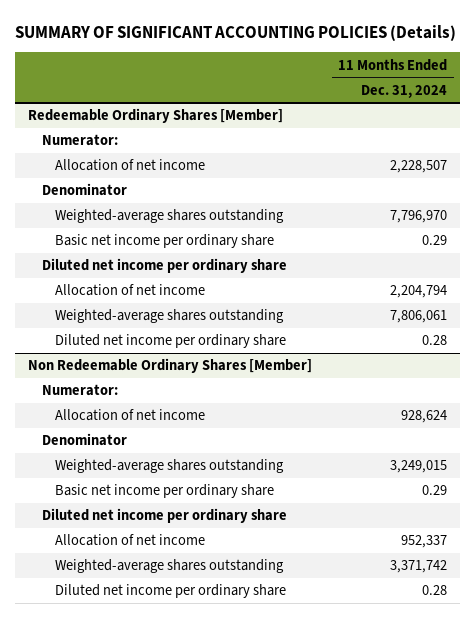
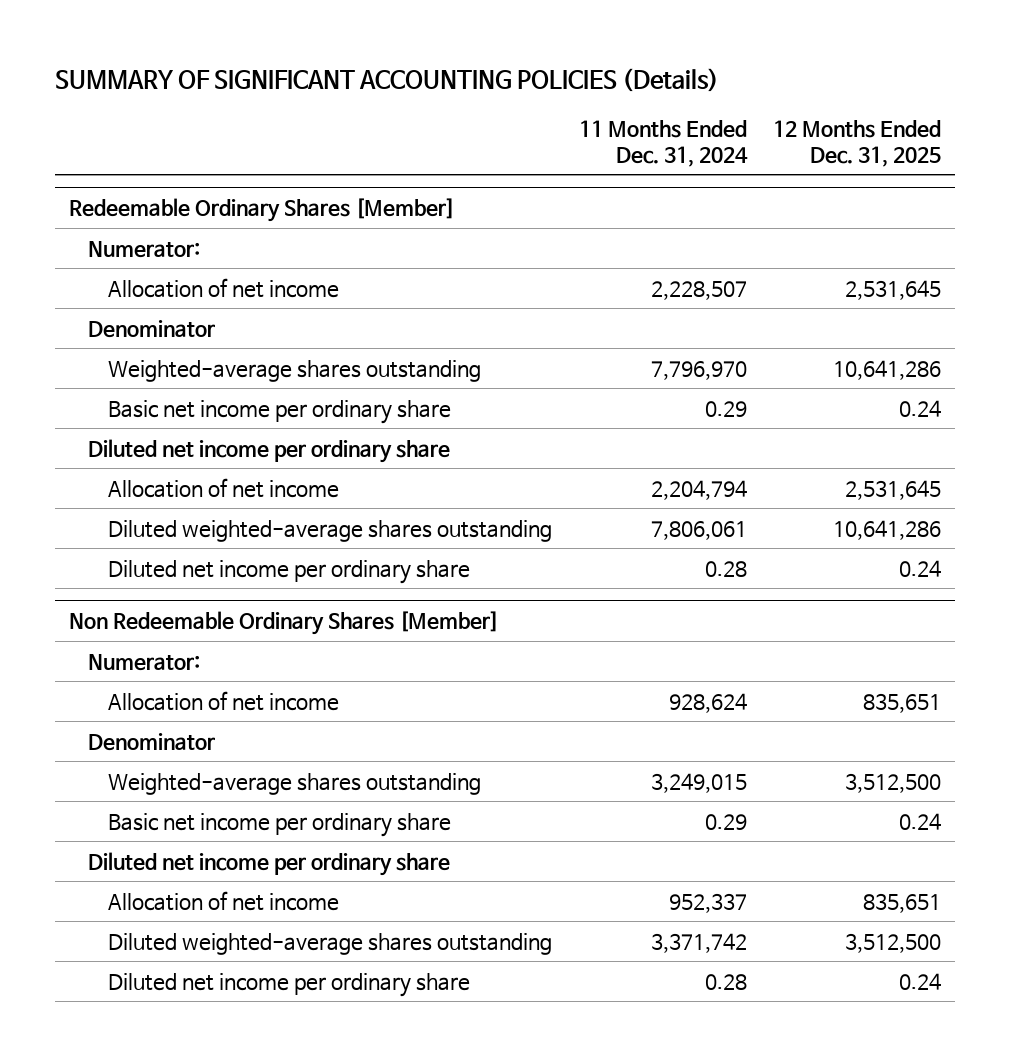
- | 11 Months Ended Dec. 31, 2024
+ | 11 Months Ended Dec. 31, 2024 | 12 Months Ended Dec. 31, 2025
@ Redeemable Ordinary Shares [Member]
- Weighted-average shares outstanding | 7,806,061
+ Diluted weighted-average shares outstanding | 7,806,061 | 10,641,286
@ Non Redeemable Ordinary Shares [Member]
- Weighted-average shares outstanding | 3,371,742
+ Diluted weighted-average shares outstanding | 3,371,742 | 3,512,500

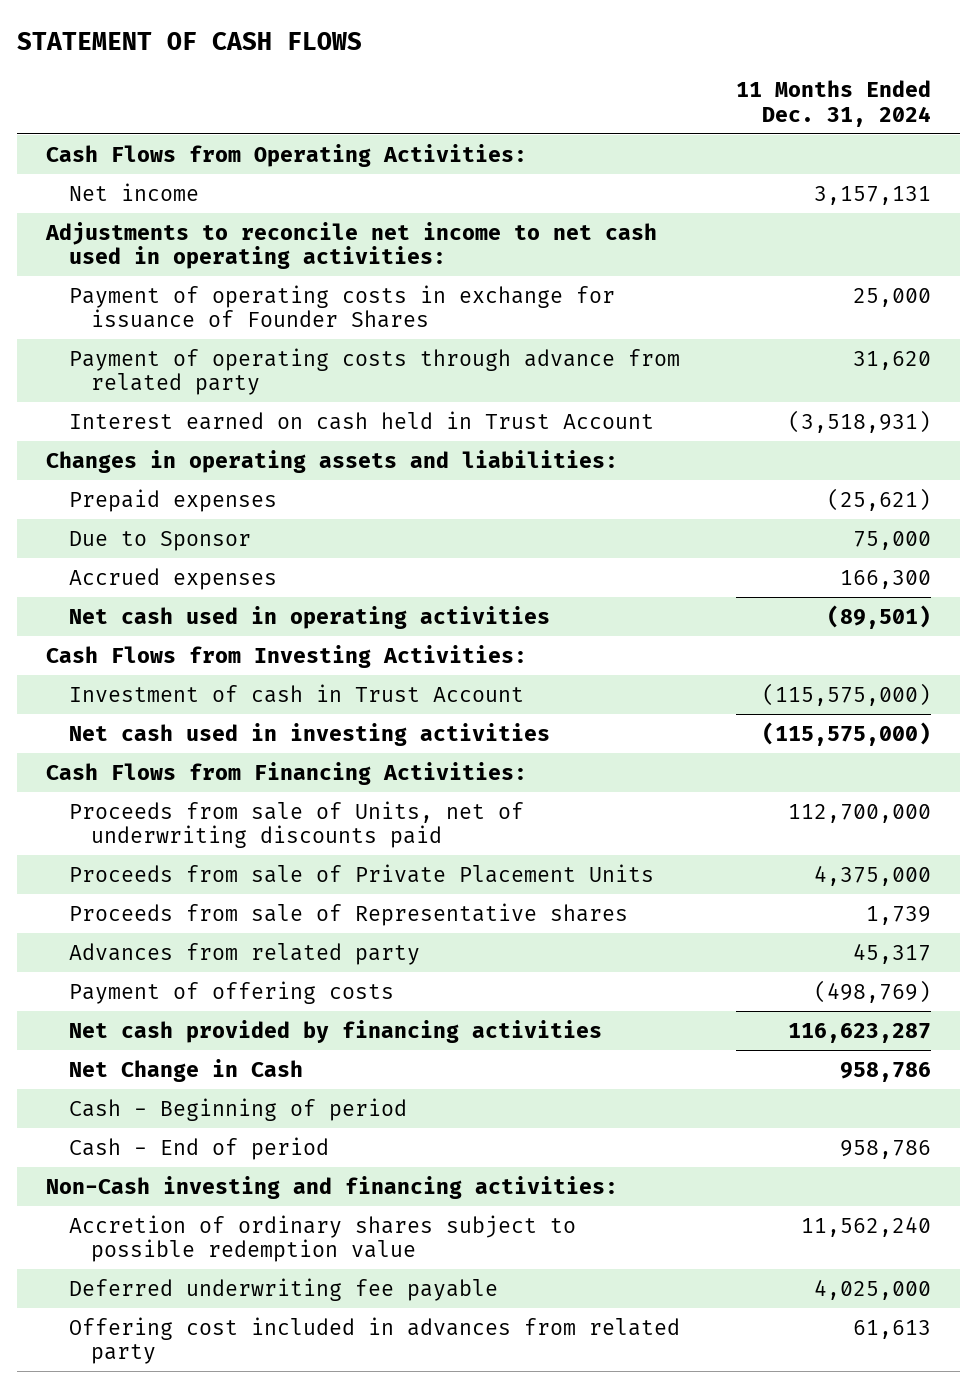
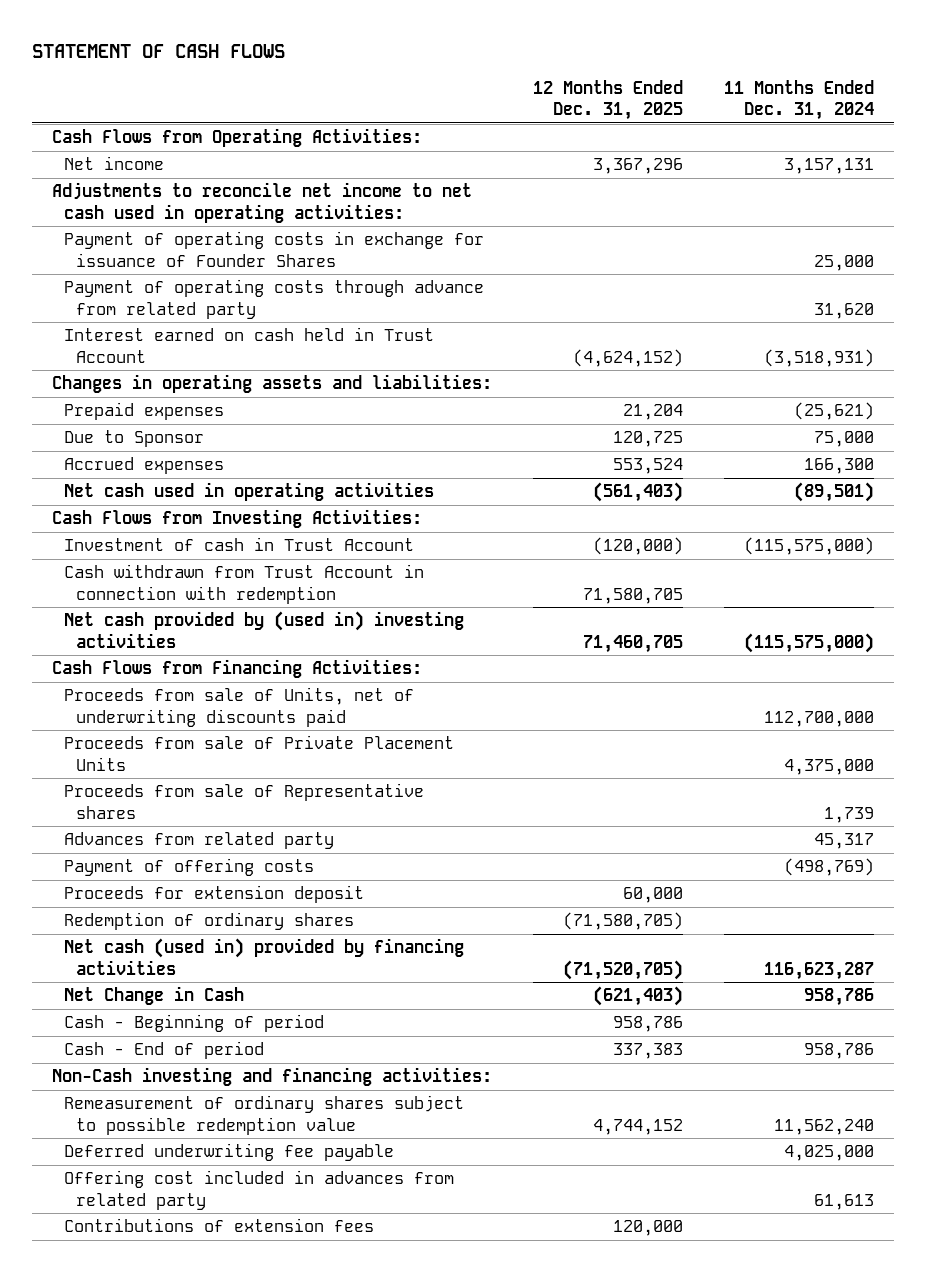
- | 11 Months Ended Dec. 31, 2024
+ | 12 Months Ended Dec. 31, 2025 | 11 Months Ended Dec. 31, 2024
- Net cash used in investing activities | (115,575,000)
+ Cash withdrawn from Trust Account in connection with redemption | 71,580,705 |
+ Net cash provided by (used in) investing activities | 71,460,705 | (115,575,000)
- Net cash provided by financing activities | 116,623,287
+ Proceeds for extension deposit | 60,000 |
+ Redemption of ordinary shares | (71,580,705) |
+ Net cash (used in) provided by financing activities | (71,520,705) | 116,623,287
- Accretion of ordinary shares subject to possible redemption value | 11,562,240
+ Remeasurement of ordinary shares subject to possible redemption value | 4,744,152 | 11,562,240
+ Contributions of extension fees | 120,000 |

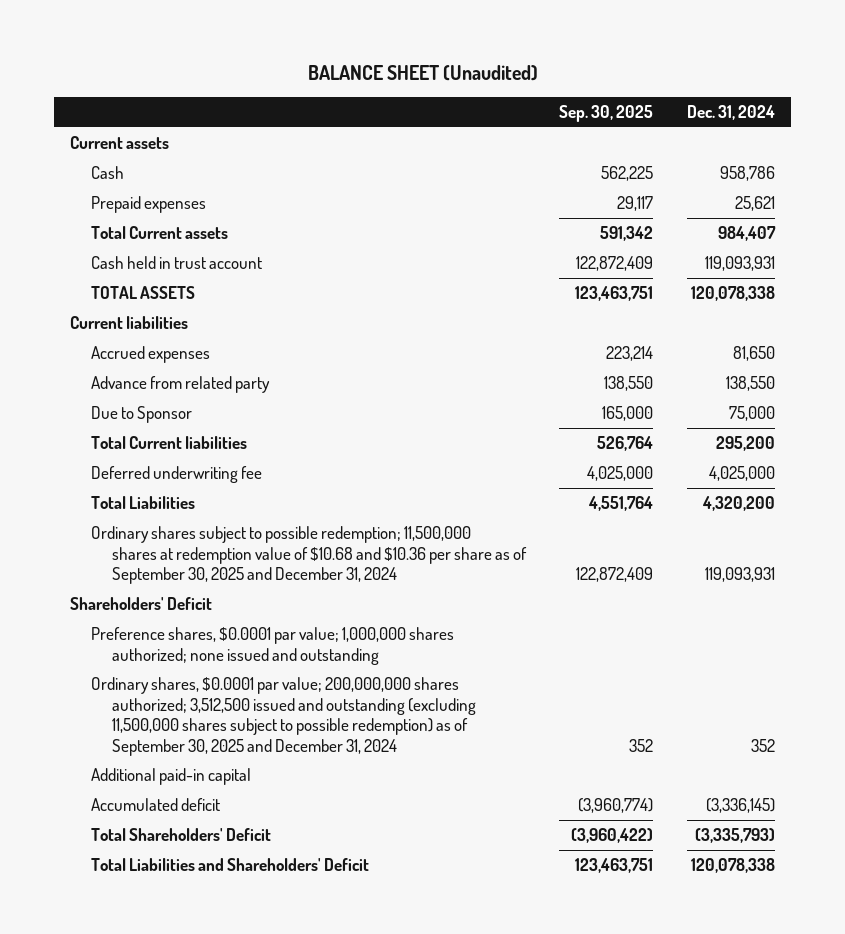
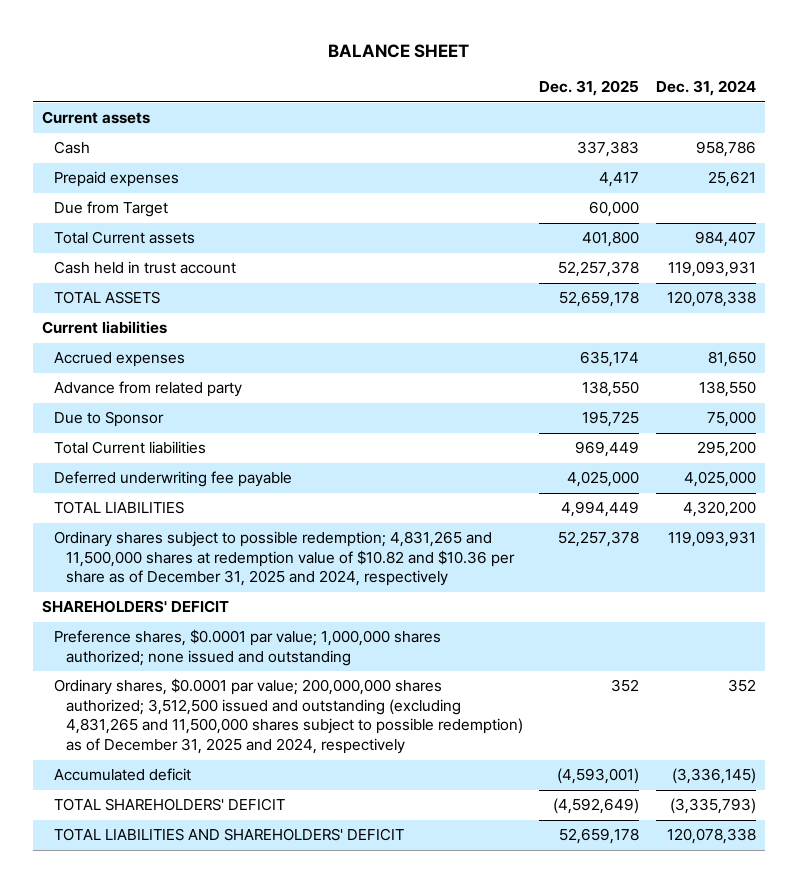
- BALANCE SHEET (Unaudited)
+ BALANCE SHEET
- | Sep. 30, 2025 | Dec. 31, 2024
+ | Dec. 31, 2025 | Dec. 31, 2024
+ Due from Target | 60,000 |
- Deferred underwriting fee | 4,025,000 | 4,025,000
- Total Liabilities | 4,551,764 | 4,320,200
- Ordinary shares subject to possible redemption; 11,500,000 shares at redemption value of $10.68 and $10.36 per share as of September 30, 2025 and December 31, 2024 | 122,872,409 | 119,093,931
- Shareholders' Deficit
+ Deferred underwriting fee payable | 4,025,000 | 4,025,000
+ TOTAL LIABILITIES | 4,994,449 | 4,320,200
+ Ordinary shares subject to possible redemption; 4,831,265 and 11,500,000 shares at redemption value of $10.82 and $10.36 per share as of December 31, 2025 and 2024, respectively | 52,257,378 | 119,093,931
+ SHAREHOLDERS' DEFICIT
- Ordinary shares, $0.0001 par value; 200,000,000 shares authorized; 3,512,500 issued and outstanding (excluding 11,500,000 shares subject to possible redemption) as of September 30, 2025 and December 31, 2024 | 352 | 352
- Additional paid-in capital
+ Ordinary shares, $0.0001 par value; 200,000,000 shares authorized; 3,512,500 issued and outstanding (excluding 4,831,265 and 11,500,000 shares subject to possible redemption) as of December 31, 2025 and 2024, respectively | 352 | 352
- Total Shareholders' Deficit | (3,960,422) | (3,335,793)
- Total Liabilities and Shareholders' Deficit | 123,463,751 | 120,078,338
+ TOTAL SHAREHOLDERS' DEFICIT | (4,592,649) | (3,335,793)
+ TOTAL LIABILITIES AND SHAREHOLDERS' DEFICIT | 52,659,178 | 120,078,338

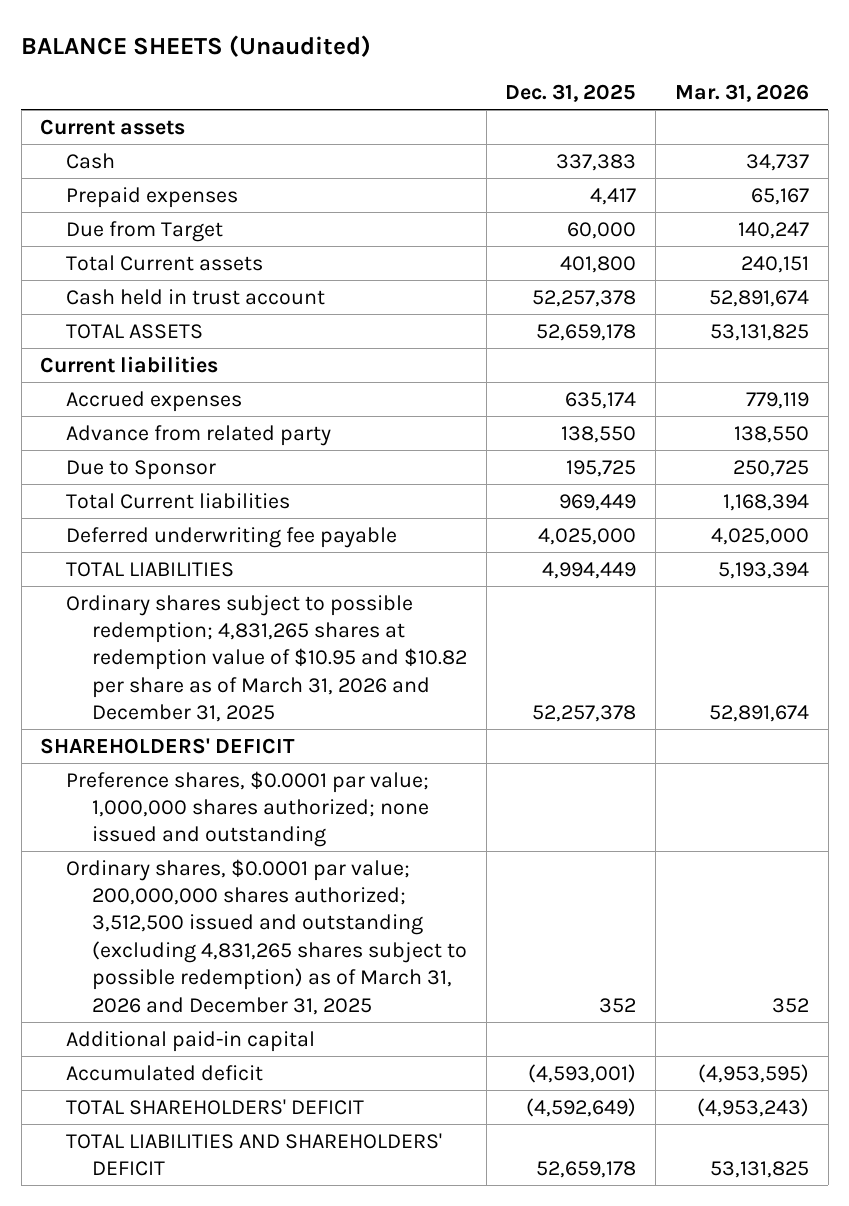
- BALANCE SHEET
+ BALANCE SHEETS (Unaudited)
- | Dec. 31, 2025 | Dec. 31, 2024
+ | Dec. 31, 2025 | Mar. 31, 2026
- Ordinary shares subject to possible redemption; 4,831,265 and 11,500,000 shares at redemption value of $10.82 and $10.36 per share as of December 31, 2025 and 2024, respectively | 52,257,378 | 119,093,931
+ Ordinary shares subject to possible redemption; 4,831,265 shares at redemption value of $10.95 and $10.82 per share as of March 31, 2026 and December 31, 2025 | 52,257,378 | 52,891,674
- Ordinary shares, $0.0001 par value; 200,000,000 shares authorized; 3,512,500 issued and outstanding (excluding 4,831,265 and 11,500,000 shares subject to possible redemption) as of December 31, 2025 and 2024, respectively | 352 | 352
+ Ordinary shares, $0.0001 par value; 200,000,000 shares authorized; 3,512,500 issued and outstanding (excluding 4,831,265 shares subject to possible redemption) as of March 31, 2026 and December 31, 2025 | 352 | 352
+ Additional paid-in capital

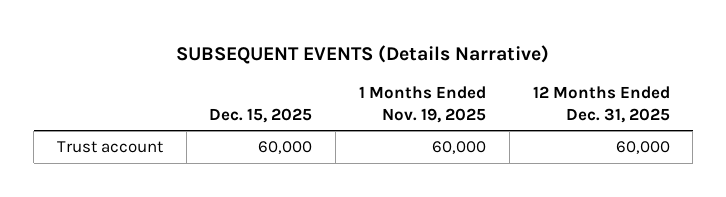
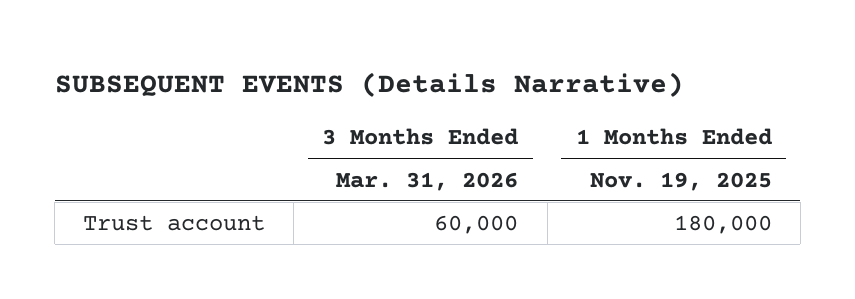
- | Dec. 15, 2025 | 1 Months Ended Nov. 19, 2025 | 12 Months Ended Dec. 31, 2025
+ | 3 Months Ended Mar. 31, 2026 | 1 Months Ended Nov. 19, 2025
- Trust account | 60,000 | 60,000 | 60,000
+ Trust account | 60,000 | 180,000

